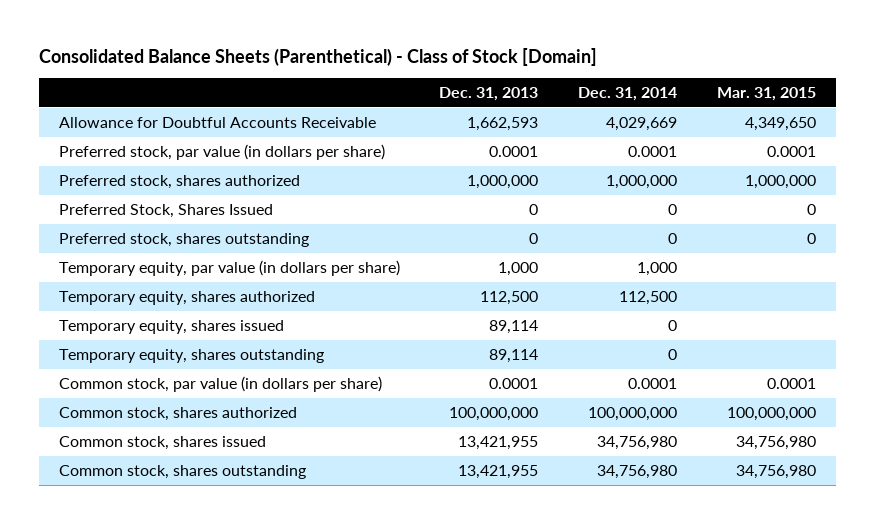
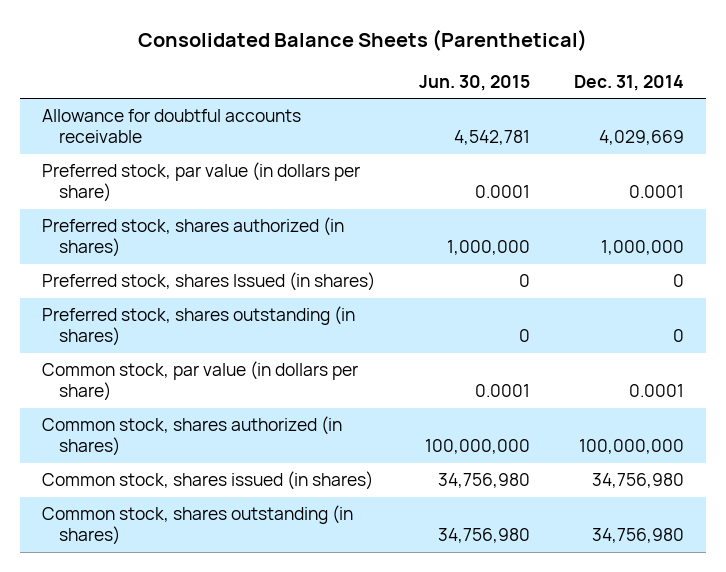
- Consolidated Balance Sheets (Parenthetical) - Class of Stock [Domain]
+ Consolidated Balance Sheets (Parenthetical)
- | Dec. 31, 2013 | Dec. 31, 2014 | Mar. 31, 2015
+ | Jun. 30, 2015 | Dec. 31, 2014
- Allowance for Doubtful Accounts Receivable | 1,662,593 | 4,029,669 | 4,349,650
+ Allowance for doubtful accounts receivable | 4,542,781 | 4,029,669
- Preferred stock, shares authorized | 1,000,000 | 1,000,000 | 1,000,000
- Preferred Stock, Shares Issued | 0 | 0 | 0
- Preferred stock, shares outstanding | 0 | 0 | 0
- Temporary equity, par value (in dollars per share) | 1,000 | 1,000 |
- Temporary equity, shares authorized | 112,500 | 112,500 |
- Temporary equity, shares issued | 89,114 | 0 |
- Temporary equity, shares outstanding | 89,114 | 0 |
+ Preferred stock, shares authorized (in shares) | 1,000,000 | 1,000,000
+ Preferred stock, shares Issued (in shares) | 0 | 0
+ Preferred stock, shares outstanding (in shares) | 0 | 0
- Common stock, shares authorized | 100,000,000 | 100,000,000 | 100,000,000
- Common stock, shares issued | 13,421,955 | 34,756,980 | 34,756,980
- Common stock, shares outstanding | 13,421,955 | 34,756,980 | 34,756,980
+ Common stock, shares authorized (in shares) | 100,000,000 | 100,000,000
+ Common stock, shares issued (in shares) | 34,756,980 | 34,756,980
+ Common stock, shares outstanding (in shares) | 34,756,980 | 34,756,980

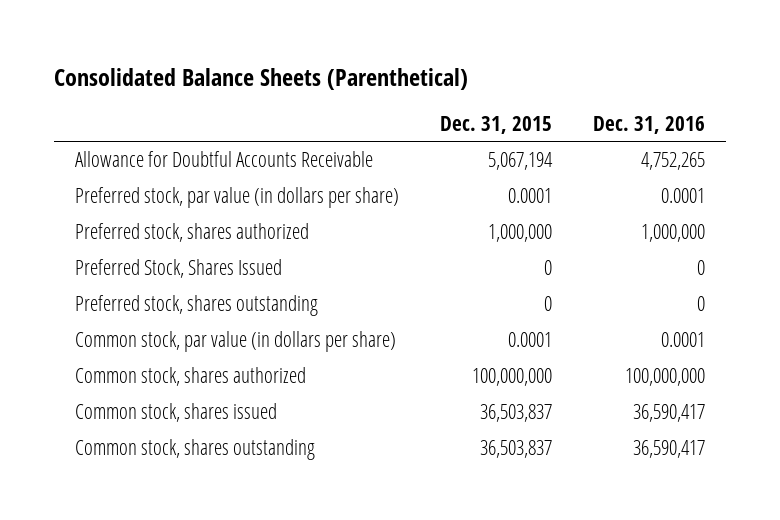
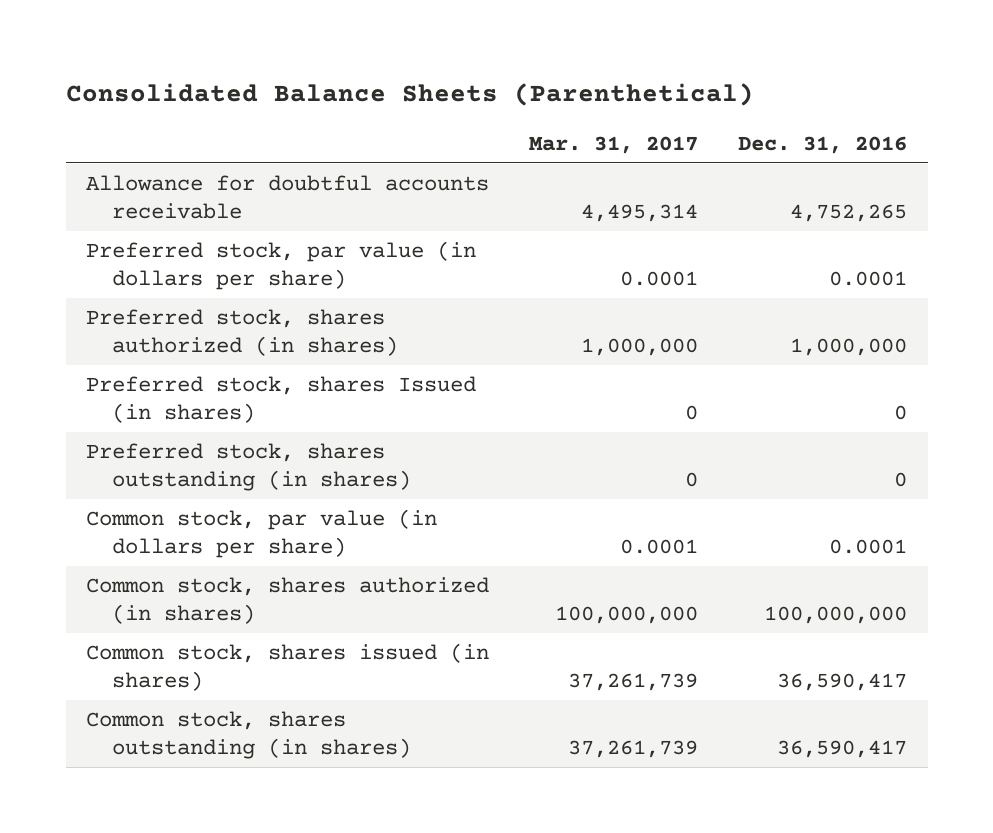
- | Dec. 31, 2015 | Dec. 31, 2016
+ | Mar. 31, 2017 | Dec. 31, 2016
- Allowance for Doubtful Accounts Receivable | 5,067,194 | 4,752,265
+ Allowance for doubtful accounts receivable | 4,495,314 | 4,752,265
- Preferred stock, shares authorized | 1,000,000 | 1,000,000
- Preferred Stock, Shares Issued | 0 | 0
- Preferred stock, shares outstanding | 0 | 0
+ Preferred stock, shares authorized (in shares) | 1,000,000 | 1,000,000
+ Preferred stock, shares Issued (in shares) | 0 | 0
+ Preferred stock, shares outstanding (in shares) | 0 | 0
- Common stock, shares authorized | 100,000,000 | 100,000,000
- Common stock, shares issued | 36,503,837 | 36,590,417
- Common stock, shares outstanding | 36,503,837 | 36,590,417
+ Common stock, shares authorized (in shares) | 100,000,000 | 100,000,000
+ Common stock, shares issued (in shares) | 37,261,739 | 36,590,417
+ Common stock, shares outstanding (in shares) | 37,261,739 | 36,590,417

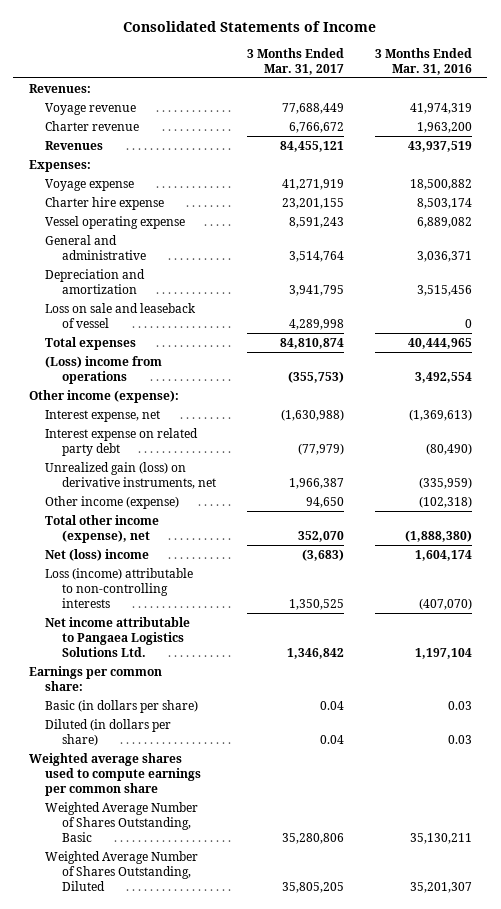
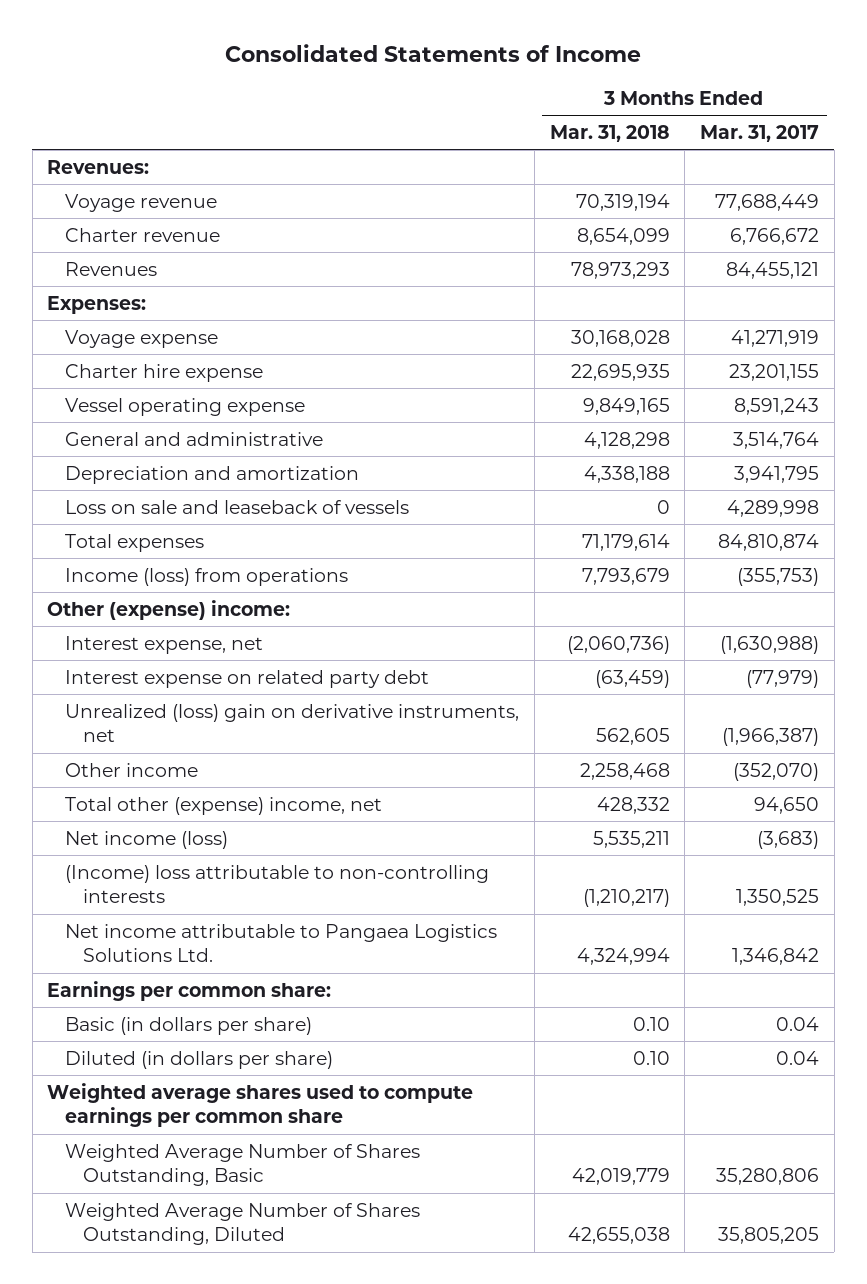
- | 3 Months Ended Mar. 31, 2017 | 3 Months Ended Mar. 31, 2016
+ | 3 Months Ended Mar. 31, 2018 | 3 Months Ended Mar. 31, 2017
- Loss on sale and leaseback of vessel | 4,289,998 | 0
+ Loss on sale and leaseback of vessels | 0 | 4,289,998
- (Loss) income from operations | (355,753) | 3,492,554
- Other income (expense):
+ Income (loss) from operations | 7,793,679 | (355,753)
+ Other (expense) income:
- Unrealized gain (loss) on derivative instruments, net | 1,966,387 | (335,959)
- Other income (expense) | 94,650 | (102,318)
- Total other income (expense), net | 352,070 | (1,888,380)
- Net (loss) income | (3,683) | 1,604,174
- Loss (income) attributable to non-controlling interests | 1,350,525 | (407,070)
+ Unrealized (loss) gain on derivative instruments, net | 562,605 | (1,966,387)
+ Other income | 2,258,468 | (352,070)
+ Total other (expense) income, net | 428,332 | 94,650
+ Net income (loss) | 5,535,211 | (3,683)
+ (Income) loss attributable to non-controlling interests | (1,210,217) | 1,350,525

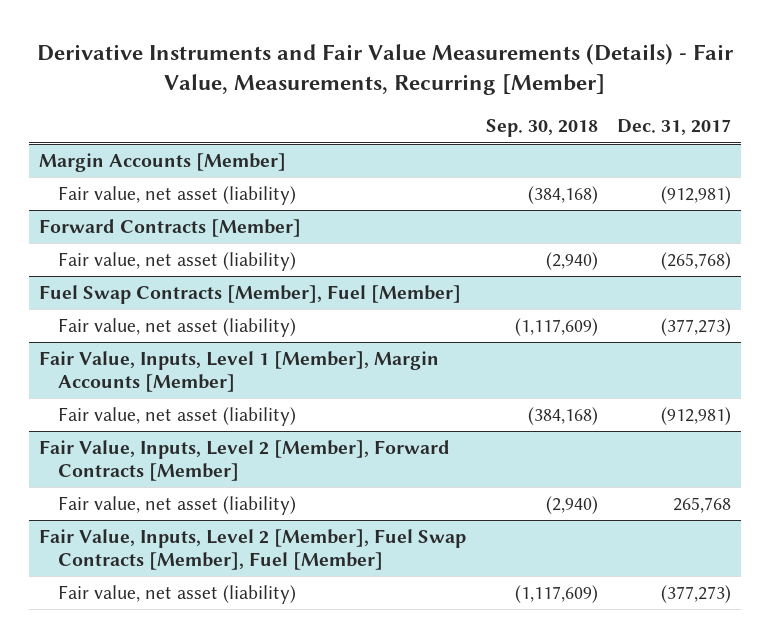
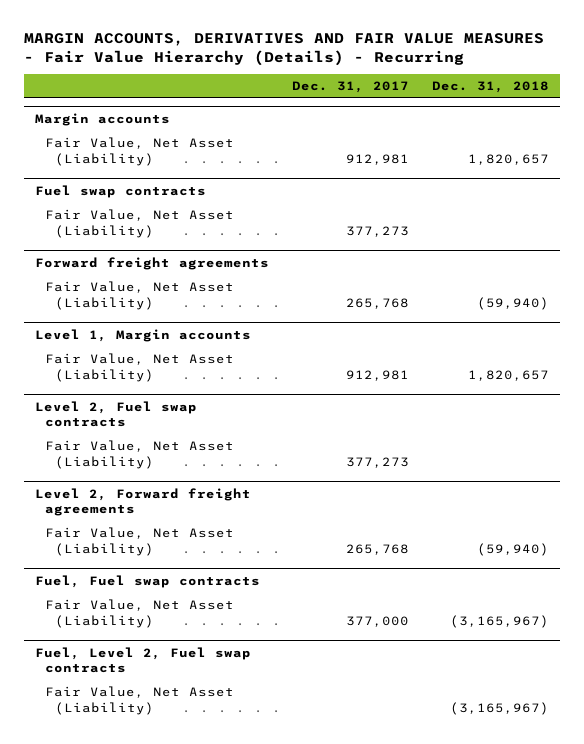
- Derivative Instruments and Fair Value Measurements (Details) - Fair Value, Measurements, Recurring [Member]
+ MARGIN ACCOUNTS, DERIVATIVES AND FAIR VALUE MEASURES - Fair Value Hierarchy (Details) - Recurring
- | Sep. 30, 2018 | Dec. 31, 2017
+ | Dec. 31, 2017 | Dec. 31, 2018
- Margin Accounts [Member]
- Fair value, net asset (liability) | (384,168) | (912,981)
- Forward Contracts [Member]
- Fair value, net asset (liability) | (2,940) | (265,768)
- Fuel Swap Contracts [Member], Fuel [Member]
- Fair value, net asset (liability) | (1,117,609) | (377,273)
- Fair Value, Inputs, Level 1 [Member], Margin Accounts [Member]
- Fair value, net asset (liability) | (384,168) | (912,981)
- Fair Value, Inputs, Level 2 [Member], Forward Contracts [Member]
- Fair value, net asset (liability) | (2,940) | 265,768
- Fair Value, Inputs, Level 2 [Member], Fuel Swap Contracts [Member], Fuel [Member]
- Fair value, net asset (liability) | (1,117,609) | (377,273)
+ Margin accounts
+ Fair Value, Net Asset (Liability) | 912,981 | 1,820,657
+ Fuel swap contracts
+ Fair Value, Net Asset (Liability) | 377,273 |
+ Forward freight agreements
+ Fair Value, Net Asset (Liability) | 265,768 | (59,940)
+ Level 1, Margin accounts
+ Fair Value, Net Asset (Liability) | 912,981 | 1,820,657
+ Level 2, Fuel swap contracts
+ Fair Value, Net Asset (Liability) | 377,273 |
+ Level 2, Forward freight agreements
+ Fair Value, Net Asset (Liability) | 265,768 | (59,940)
+ Fuel, Fuel swap contracts
+ Fair Value, Net Asset (Liability) | 377,000 | (3,165,967)
+ Fuel, Level 2, Fuel swap contracts
+ Fair Value, Net Asset (Liability) | | (3,165,967)

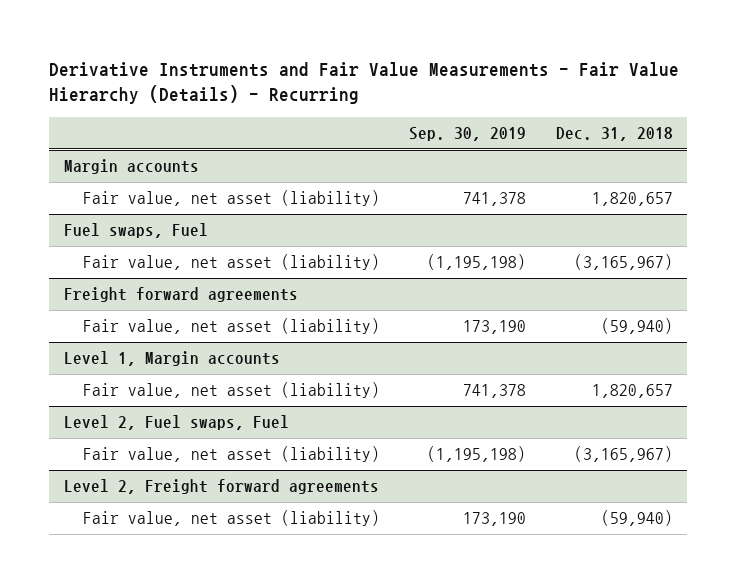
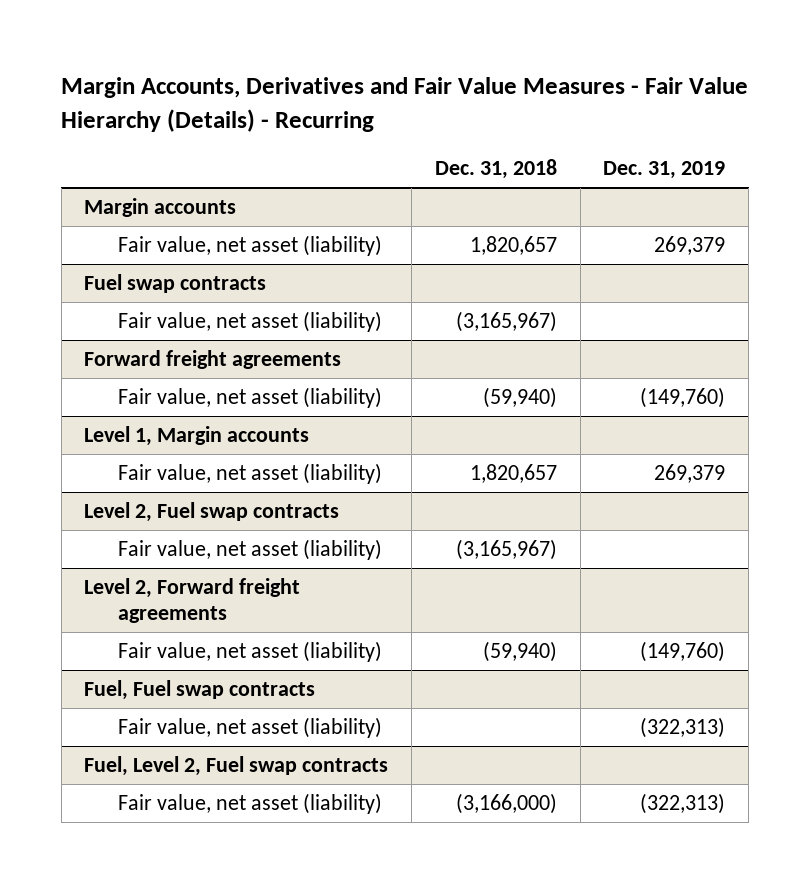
- Derivative Instruments and Fair Value Measurements - Fair Value Hierarchy (Details) - Recurring
+ Margin Accounts, Derivatives and Fair Value Measures - Fair Value Hierarchy (Details) - Recurring
- | Sep. 30, 2019 | Dec. 31, 2018
+ | Dec. 31, 2018 | Dec. 31, 2019
- Fuel swaps, Fuel
+ Fuel swap contracts
- Freight forward agreements
+ Forward freight agreements
- Level 2, Fuel swaps, Fuel
+ Level 2, Fuel swap contracts
- Level 2, Freight forward agreements
+ Level 2, Forward freight agreements
+ Fuel, Fuel swap contracts
+ Fair value, net asset (liability) | | (322,313)
+ Fuel, Level 2, Fuel swap contracts
+ Fair value, net asset (liability) | (3,166,000) | (322,313)

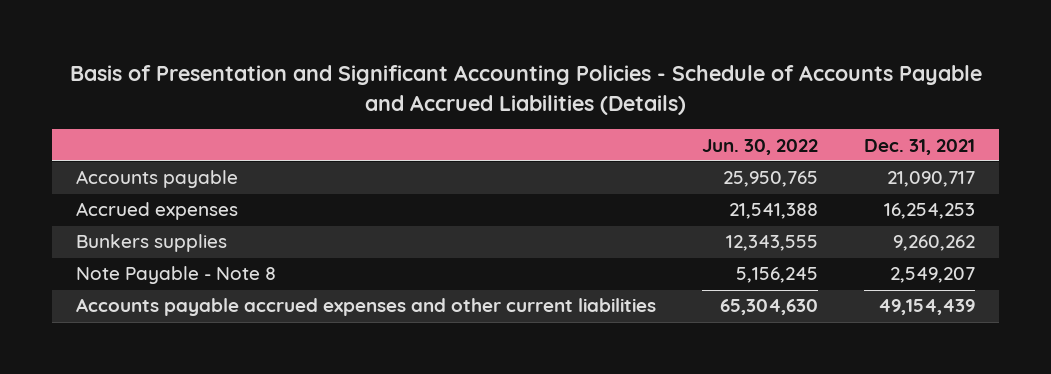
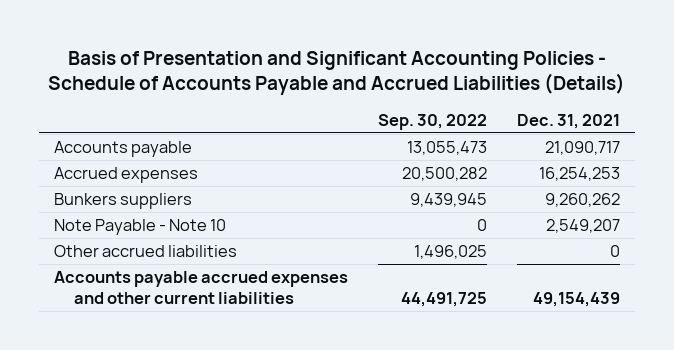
- | Jun. 30, 2022 | Dec. 31, 2021
+ | Sep. 30, 2022 | Dec. 31, 2021
- Bunkers supplies | 12,343,555 | 9,260,262
- Note Payable - Note 8 | 5,156,245 | 2,549,207
+ Bunkers suppliers | 9,439,945 | 9,260,262
+ Note Payable - Note 10 | 0 | 2,549,207
+ Other accrued liabilities | 1,496,025 | 0

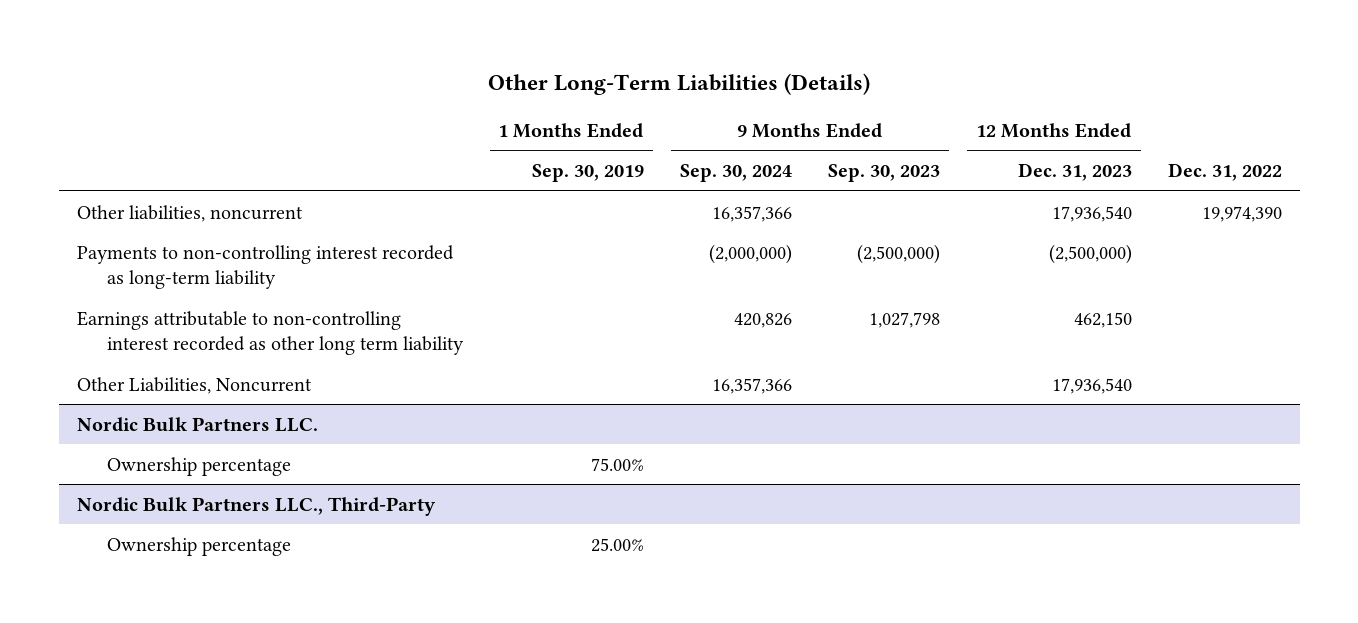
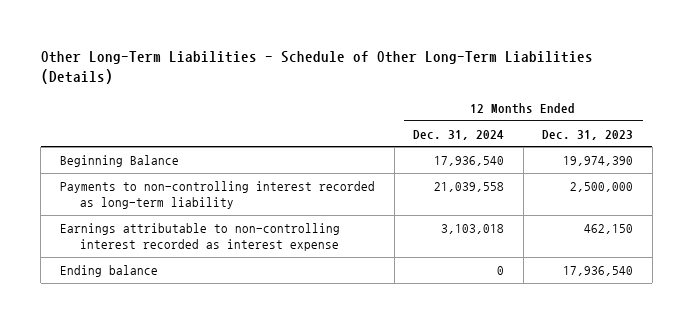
- Other Long-Term Liabilities (Details)
+ Other Long-Term Liabilities - Schedule of Other Long-Term Liabilities (Details)
- | 1 Months Ended Sep. 30, 2019 | 9 Months Ended Sep. 30, 2024 | 9 Months Ended Sep. 30, 2023 | 12 Months Ended Dec. 31, 2023 | Dec. 31, 2022
+ | 12 Months Ended Dec. 31, 2024 | 12 Months Ended Dec. 31, 2023
- Other liabilities, noncurrent | | 16,357,366 | | 17,936,540 | 19,974,390
- Payments to non-controlling interest recorded as long-term liability | | (2,000,000) | (2,500,000) | (2,500,000) |
- Earnings attributable to non-controlling interest recorded as other long term liability | | 420,826 | 1,027,798 | 462,150 |
- Other Liabilities, Noncurrent | | 16,357,366 | | 17,936,540 |
- Nordic Bulk Partners LLC.
- Ownership percentage | 75.00% | | | |
- Nordic Bulk Partners LLC., Third-Party
- Ownership percentage | 25.00% | | | |
+ Beginning Balance | 17,936,540 | 19,974,390
+ Payments to non-controlling interest recorded as long-term liability | 21,039,558 | 2,500,000
+ Earnings attributable to non-controlling interest recorded as interest expense | 3,103,018 | 462,150
+ Ending balance | 0 | 17,936,540

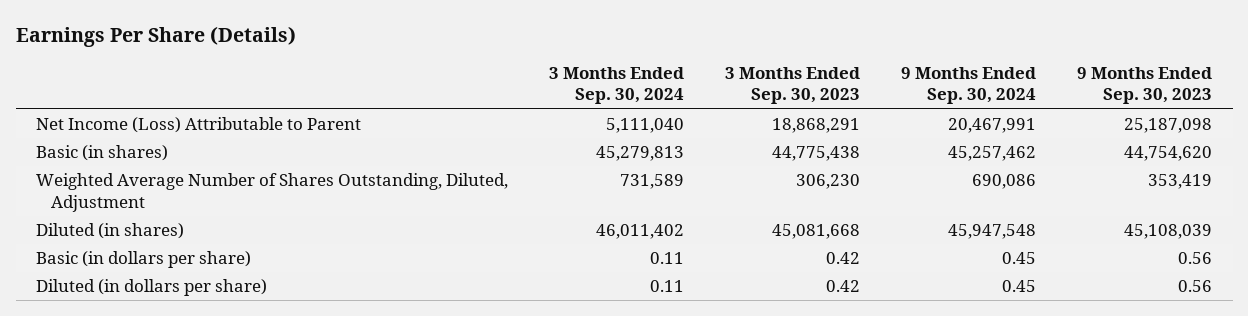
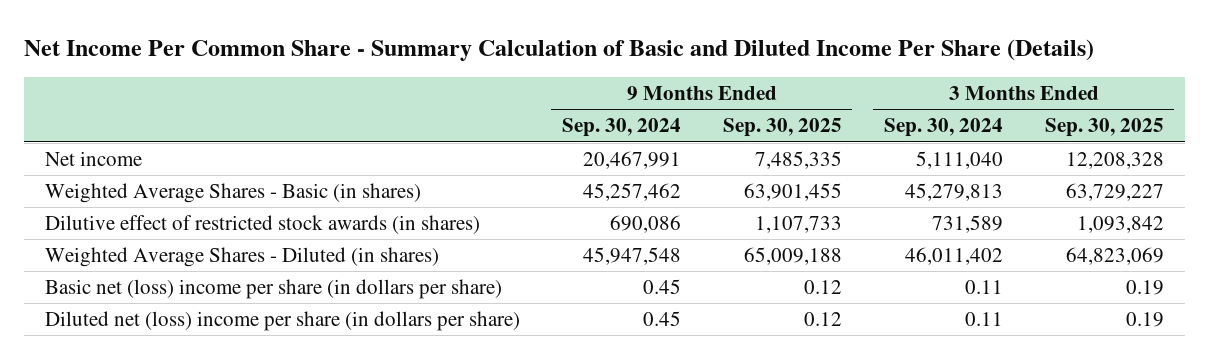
- Earnings Per Share (Details)
+ Net Income Per Common Share - Summary Calculation of Basic and Diluted Income Per Share (Details)
- | 3 Months Ended Sep. 30, 2024 | 3 Months Ended Sep. 30, 2023 | 9 Months Ended Sep. 30, 2024 | 9 Months Ended Sep. 30, 2023
+ | 9 Months Ended Sep. 30, 2024 | 9 Months Ended Sep. 30, 2025 | 3 Months Ended Sep. 30, 2024 | 3 Months Ended Sep. 30, 2025
- Net Income (Loss) Attributable to Parent | 5,111,040 | 18,868,291 | 20,467,991 | 25,187,098
- Basic (in shares) | 45,279,813 | 44,775,438 | 45,257,462 | 44,754,620
- Weighted Average Number of Shares Outstanding, Diluted, Adjustment | 731,589 | 306,230 | 690,086 | 353,419
- Diluted (in shares) | 46,011,402 | 45,081,668 | 45,947,548 | 45,108,039
- Basic (in dollars per share) | 0.11 | 0.42 | 0.45 | 0.56
- Diluted (in dollars per share) | 0.11 | 0.42 | 0.45 | 0.56
+ Net income | 20,467,991 | 7,485,335 | 5,111,040 | 12,208,328
+ Weighted Average Shares - Basic (in shares) | 45,257,462 | 63,901,455 | 45,279,813 | 63,729,227
+ Dilutive effect of restricted stock awards (in shares) | 690,086 | 1,107,733 | 731,589 | 1,093,842
+ Weighted Average Shares - Diluted (in shares) | 45,947,548 | 65,009,188 | 46,011,402 | 64,823,069
+ Basic net (loss) income per share (in dollars per share) | 0.45 | 0.12 | 0.11 | 0.19
+ Diluted net (loss) income per share (in dollars per share) | 0.45 | 0.12 | 0.11 | 0.19

